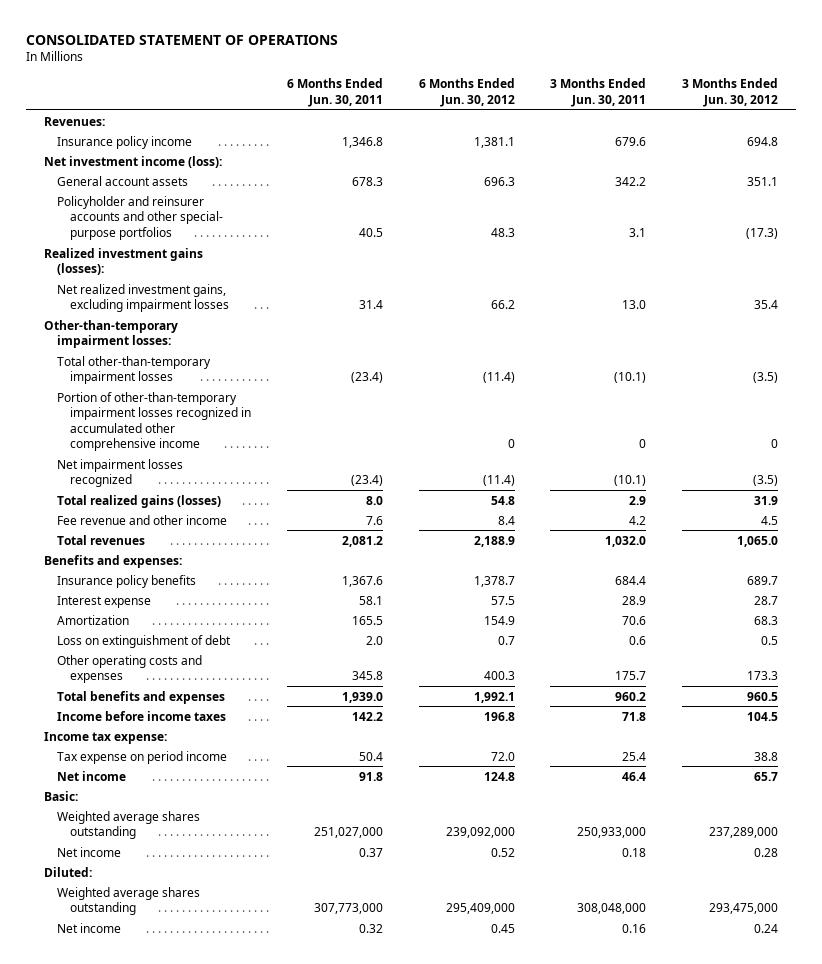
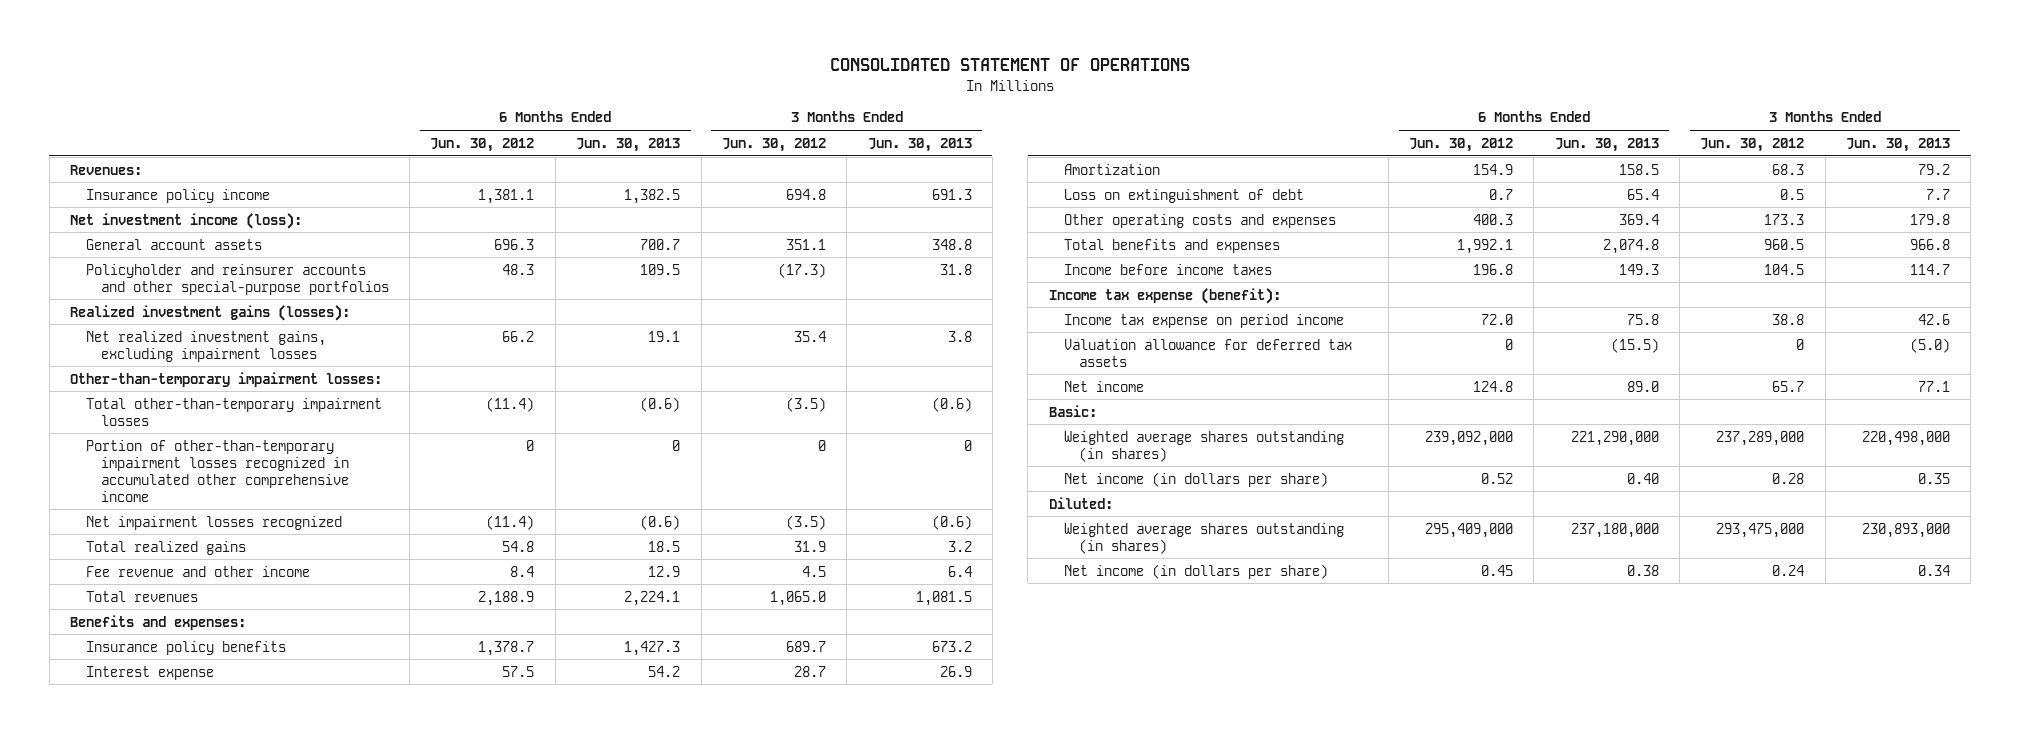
- | 6 Months Ended Jun. 30, 2011 | 6 Months Ended Jun. 30, 2012 | 3 Months Ended Jun. 30, 2011 | 3 Months Ended Jun. 30, 2012
+ | 6 Months Ended Jun. 30, 2012 | 6 Months Ended Jun. 30, 2013 | 3 Months Ended Jun. 30, 2012 | 3 Months Ended Jun. 30, 2013
- Policyholder and reinsurer accounts and other special- purpose portfolios | 40.5 | 48.3 | 3.1 | (17.3)
+ Policyholder and reinsurer accounts and other special-purpose portfolios | 48.3 | 109.5 | (17.3) | 31.8
- Total realized gains (losses) | 8.0 | 54.8 | 2.9 | 31.9
+ Total realized gains | 54.8 | 18.5 | 31.9 | 3.2
- Income tax expense:
- Tax expense on period income | 50.4 | 72.0 | 25.4 | 38.8
+ Income tax expense (benefit):
+ Income tax expense on period income | 72.0 | 75.8 | 38.8 | 42.6
+ Valuation allowance for deferred tax assets | 0 | (15.5) | 0 | (5.0)
- Weighted average shares outstanding | 251,027,000 | 239,092,000 | 250,933,000 | 237,289,000
- Net income | 0.37 | 0.52 | 0.18 | 0.28
+ Weighted average shares outstanding (in shares) | 239,092,000 | 221,290,000 | 237,289,000 | 220,498,000
+ Net income (in dollars per share) | 0.52 | 0.40 | 0.28 | 0.35
- Weighted average shares outstanding | 307,773,000 | 295,409,000 | 308,048,000 | 293,475,000
- Net income | 0.32 | 0.45 | 0.16 | 0.24
+ Weighted average shares outstanding (in shares) | 295,409,000 | 237,180,000 | 293,475,000 | 230,893,000
+ Net income (in dollars per share) | 0.45 | 0.38 | 0.24 | 0.34

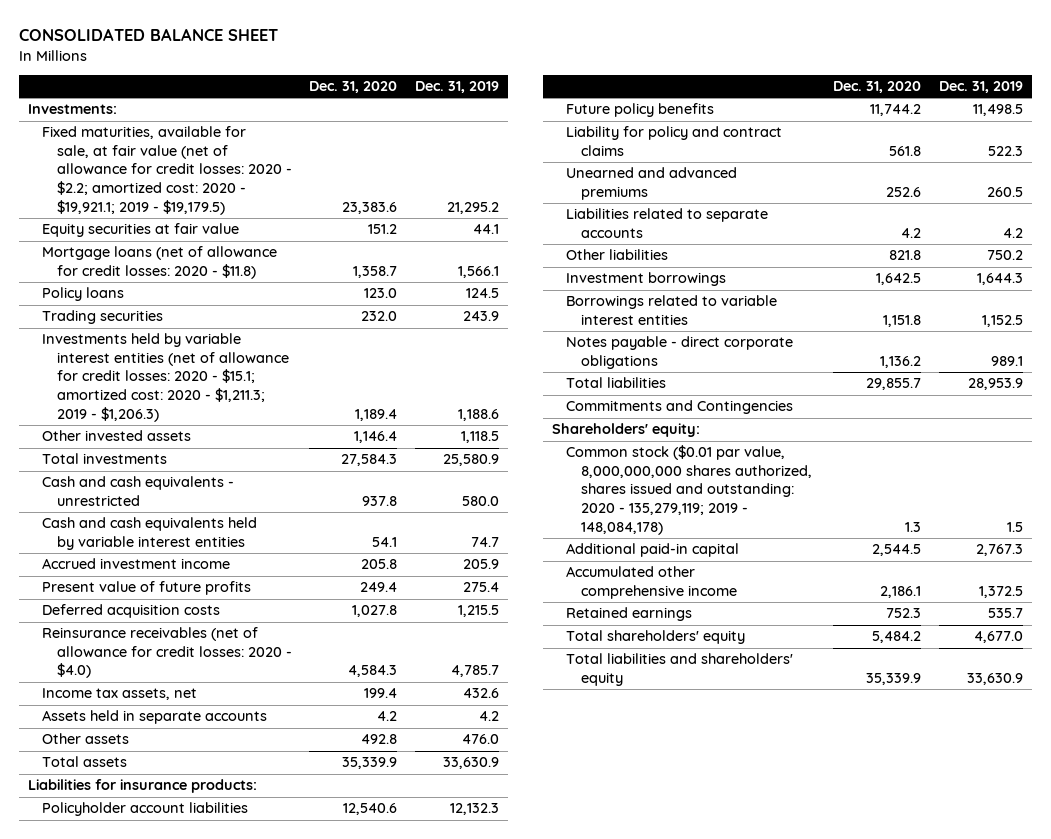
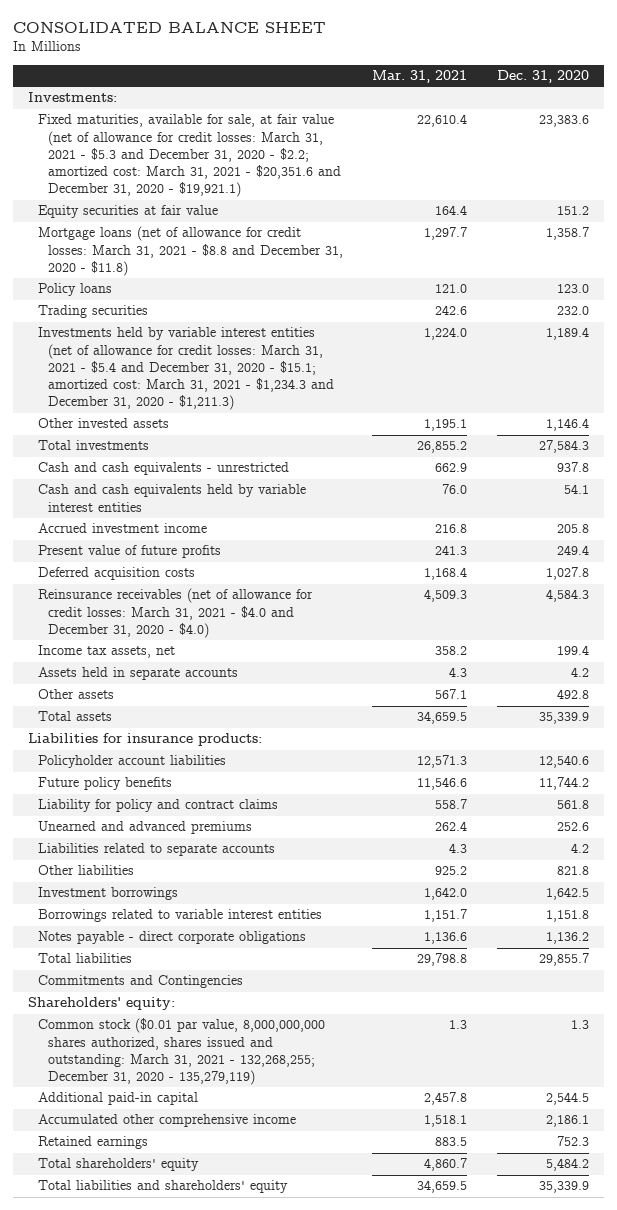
- | Dec. 31, 2020 | Dec. 31, 2019
+ | Mar. 31, 2021 | Dec. 31, 2020
- Fixed maturities, available for sale, at fair value (net of allowance for credit losses: 2020 - $2.2; amortized cost: 2020 - $19,921.1; 2019 - $19,179.5) | 23,383.6 | 21,295.2
+ Fixed maturities, available for sale, at fair value (net of allowance for credit losses: March 31, 2021 - $5.3 and December 31, 2020 - $2.2; amortized cost: March 31, 2021 - $20,351.6 and December 31, 2020 - $19,921.1) | 22,610.4 | 23,383.6
- Mortgage loans (net of allowance for credit losses: 2020 - $11.8) | 1,358.7 | 1,566.1
+ Mortgage loans (net of allowance for credit losses: March 31, 2021 - $8.8 and December 31, 2020 - $11.8) | 1,297.7 | 1,358.7
- Investments held by variable interest entities (net of allowance for credit losses: 2020 - $15.1; amortized cost: 2020 - $1,211.3; 2019 - $1,206.3) | 1,189.4 | 1,188.6
+ Investments held by variable interest entities (net of allowance for credit losses: March 31, 2021 - $5.4 and December 31, 2020 - $15.1; amortized cost: March 31, 2021 - $1,234.3 and December 31, 2020 - $1,211.3) | 1,224.0 | 1,189.4
- Reinsurance receivables (net of allowance for credit losses: 2020 - $4.0) | 4,584.3 | 4,785.7
+ Reinsurance receivables (net of allowance for credit losses: March 31, 2021 - $4.0 and December 31, 2020 - $4.0) | 4,509.3 | 4,584.3
- Common stock ($0.01 par value, 8,000,000,000 shares authorized, shares issued and outstanding: 2020 - 135,279,119; 2019 - 148,084,178) | 1.3 | 1.5
+ Common stock ($0.01 par value, 8,000,000,000 shares authorized, shares issued and outstanding: March 31, 2021 - 132,268,255; December 31, 2020 - 135,279,119) | 1.3 | 1.3

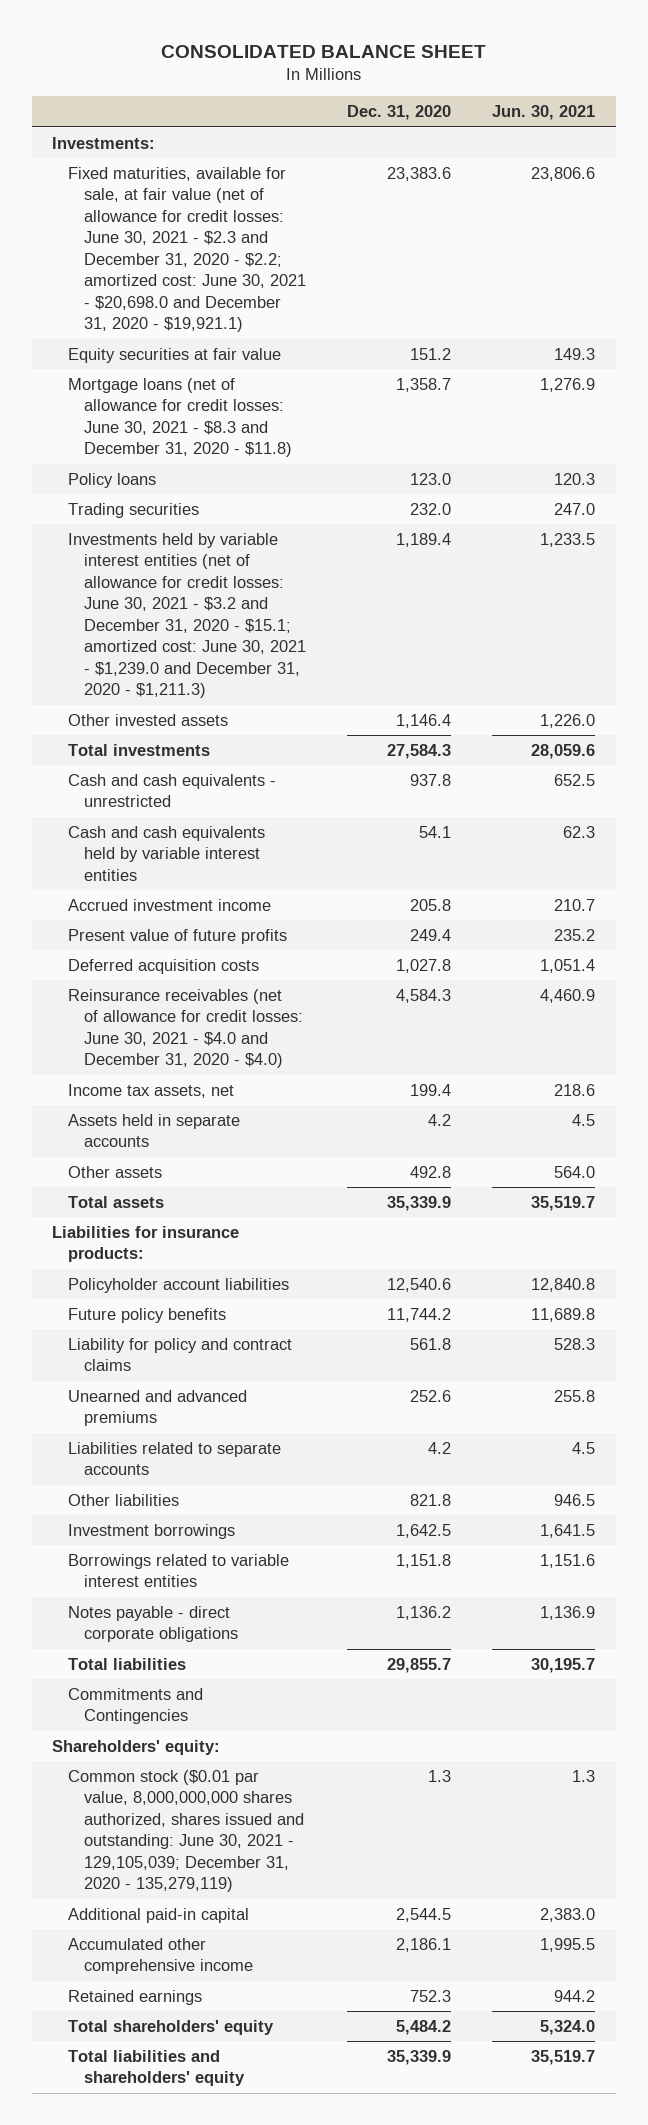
- | Mar. 31, 2021 | Dec. 31, 2020
+ | Dec. 31, 2020 | Jun. 30, 2021
- Fixed maturities, available for sale, at fair value (net of allowance for credit losses: March 31, 2021 - $5.3 and December 31, 2020 - $2.2; amortized cost: March 31, 2021 - $20,351.6 and December 31, 2020 - $19,921.1) | 22,610.4 | 23,383.6
+ Fixed maturities, available for sale, at fair value (net of allowance for credit losses: June 30, 2021 - $2.3 and December 31, 2020 - $2.2; amortized cost: June 30, 2021 - $20,698.0 and December 31, 2020 - $19,921.1) | 23,383.6 | 23,806.6
- Mortgage loans (net of allowance for credit losses: March 31, 2021 - $8.8 and December 31, 2020 - $11.8) | 1,297.7 | 1,358.7
+ Mortgage loans (net of allowance for credit losses: June 30, 2021 - $8.3 and December 31, 2020 - $11.8) | 1,358.7 | 1,276.9
- Investments held by variable interest entities (net of allowance for credit losses: March 31, 2021 - $5.4 and December 31, 2020 - $15.1; amortized cost: March 31, 2021 - $1,234.3 and December 31, 2020 - $1,211.3) | 1,224.0 | 1,189.4
+ Investments held by variable interest entities (net of allowance for credit losses: June 30, 2021 - $3.2 and December 31, 2020 - $15.1; amortized cost: June 30, 2021 - $1,239.0 and December 31, 2020 - $1,211.3) | 1,189.4 | 1,233.5
- Reinsurance receivables (net of allowance for credit losses: March 31, 2021 - $4.0 and December 31, 2020 - $4.0) | 4,509.3 | 4,584.3
+ Reinsurance receivables (net of allowance for credit losses: June 30, 2021 - $4.0 and December 31, 2020 - $4.0) | 4,584.3 | 4,460.9
- Common stock ($0.01 par value, 8,000,000,000 shares authorized, shares issued and outstanding: March 31, 2021 - 132,268,255; December 31, 2020 - 135,279,119) | 1.3 | 1.3
+ Common stock ($0.01 par value, 8,000,000,000 shares authorized, shares issued and outstanding: June 30, 2021 - 129,105,039; December 31, 2020 - 135,279,119) | 1.3 | 1.3

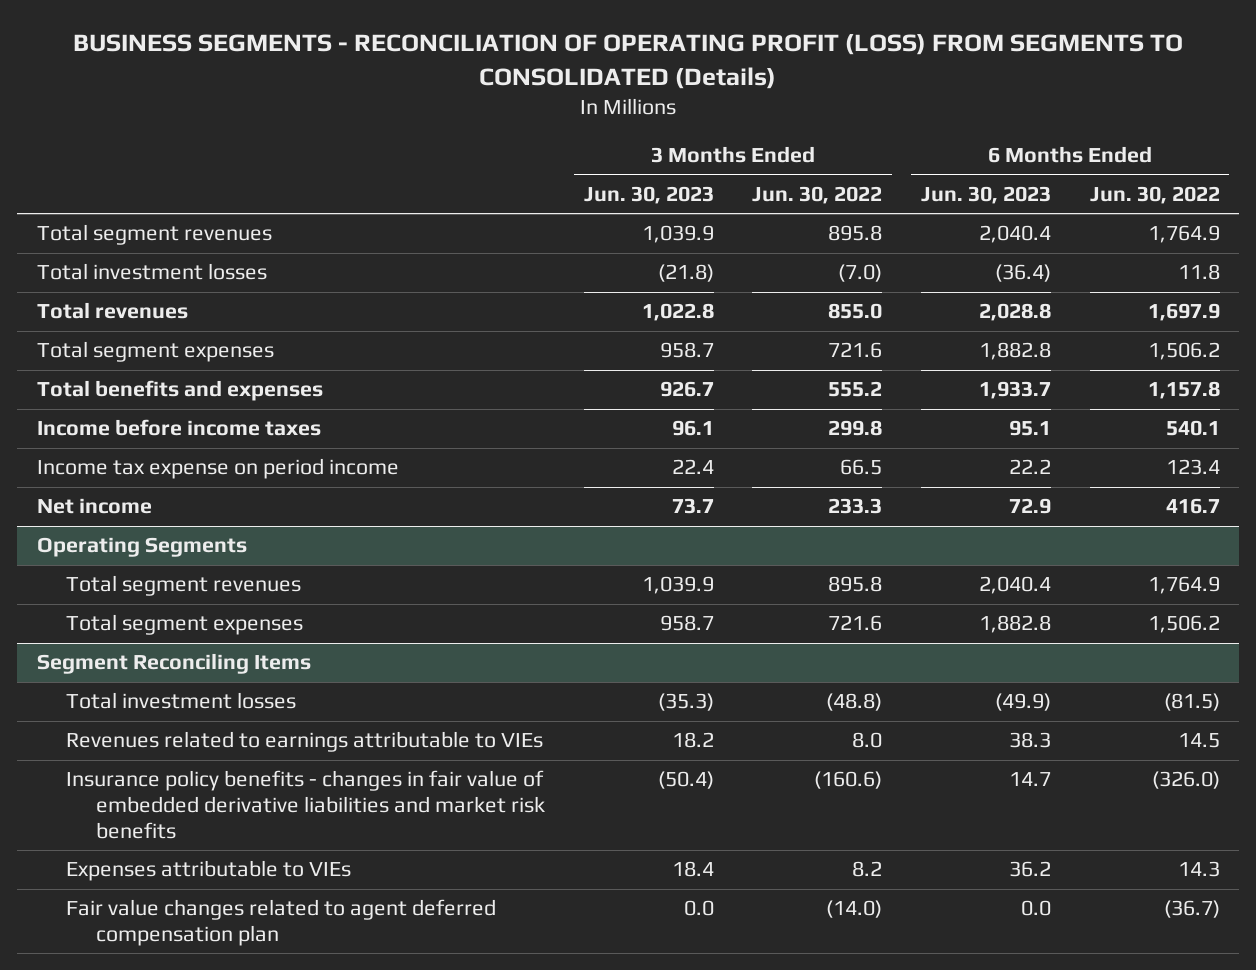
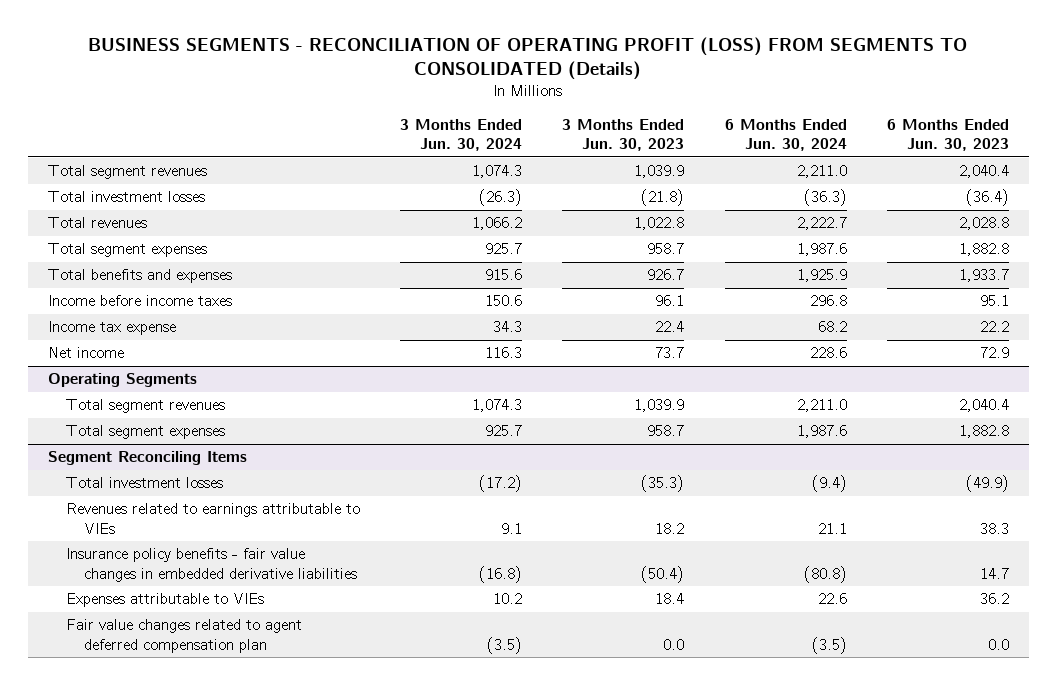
- | 3 Months Ended Jun. 30, 2023 | 3 Months Ended Jun. 30, 2022 | 6 Months Ended Jun. 30, 2023 | 6 Months Ended Jun. 30, 2022
+ | 3 Months Ended Jun. 30, 2024 | 3 Months Ended Jun. 30, 2023 | 6 Months Ended Jun. 30, 2024 | 6 Months Ended Jun. 30, 2023
- Income tax expense on period income | 22.4 | 66.5 | 22.2 | 123.4
+ Income tax expense | 34.3 | 22.4 | 68.2 | 22.2
@ Segment Reconciling Items
- Insurance policy benefits - changes in fair value of embedded derivative liabilities and market risk benefits | (50.4) | (160.6) | 14.7 | (326.0)
+ Insurance policy benefits - fair value changes in embedded derivative liabilities | (16.8) | (50.4) | (80.8) | 14.7

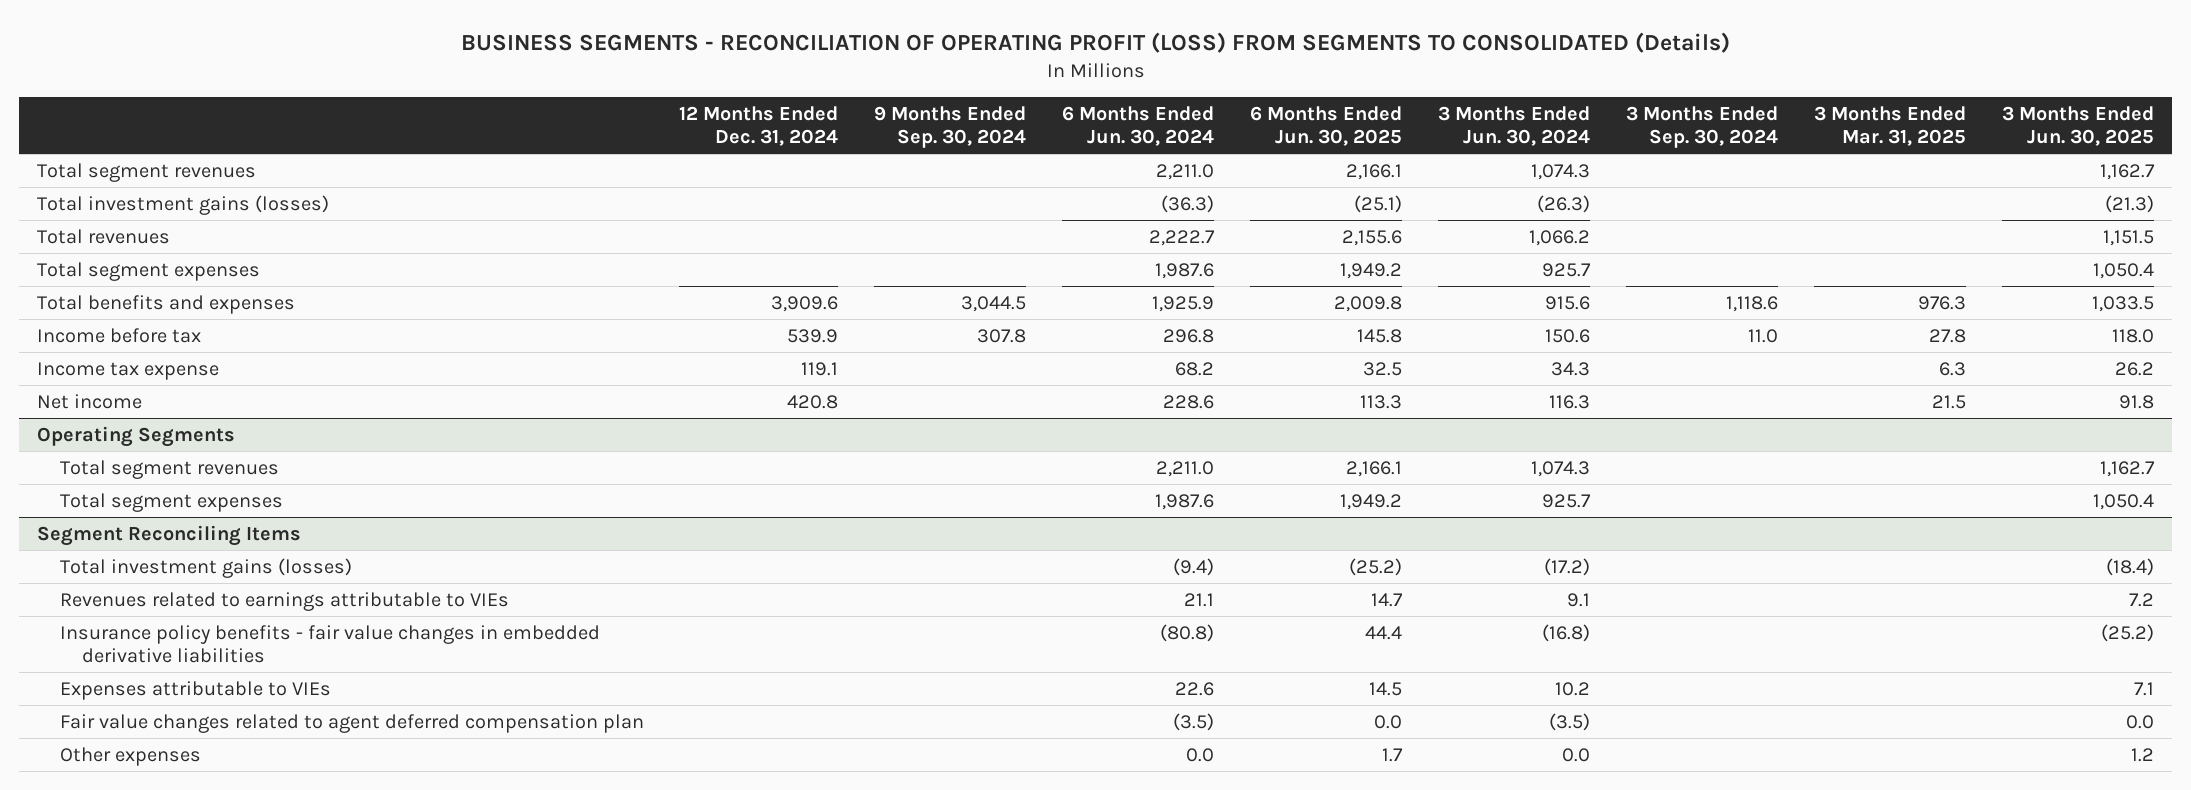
- | 3 Months Ended Jun. 30, 2024 | 3 Months Ended Jun. 30, 2023 | 6 Months Ended Jun. 30, 2024 | 6 Months Ended Jun. 30, 2023
+ | 12 Months Ended Dec. 31, 2024 | 9 Months Ended Sep. 30, 2024 | 6 Months Ended Jun. 30, 2024 | 6 Months Ended Jun. 30, 2025 | 3 Months Ended Jun. 30, 2024 | 3 Months Ended Sep. 30, 2024 | 3 Months Ended Mar. 31, 2025 | 3 Months Ended Jun. 30, 2025
- Total investment losses | (26.3) | (21.8) | (36.3) | (36.4)
+ Total investment gains (losses) | | | (36.3) | (25.1) | (26.3) | | | (21.3)
- Income before income taxes | 150.6 | 96.1 | 296.8 | 95.1
+ Income before tax | 539.9 | 307.8 | 296.8 | 145.8 | 150.6 | 11.0 | 27.8 | 118.0
@ Segment Reconciling Items
- Total investment losses | (17.2) | (35.3) | (9.4) | (49.9)
+ Total investment gains (losses) | | | (9.4) | (25.2) | (17.2) | | | (18.4)
+ Other expenses | | | 0.0 | 1.7 | 0.0 | | | 1.2

